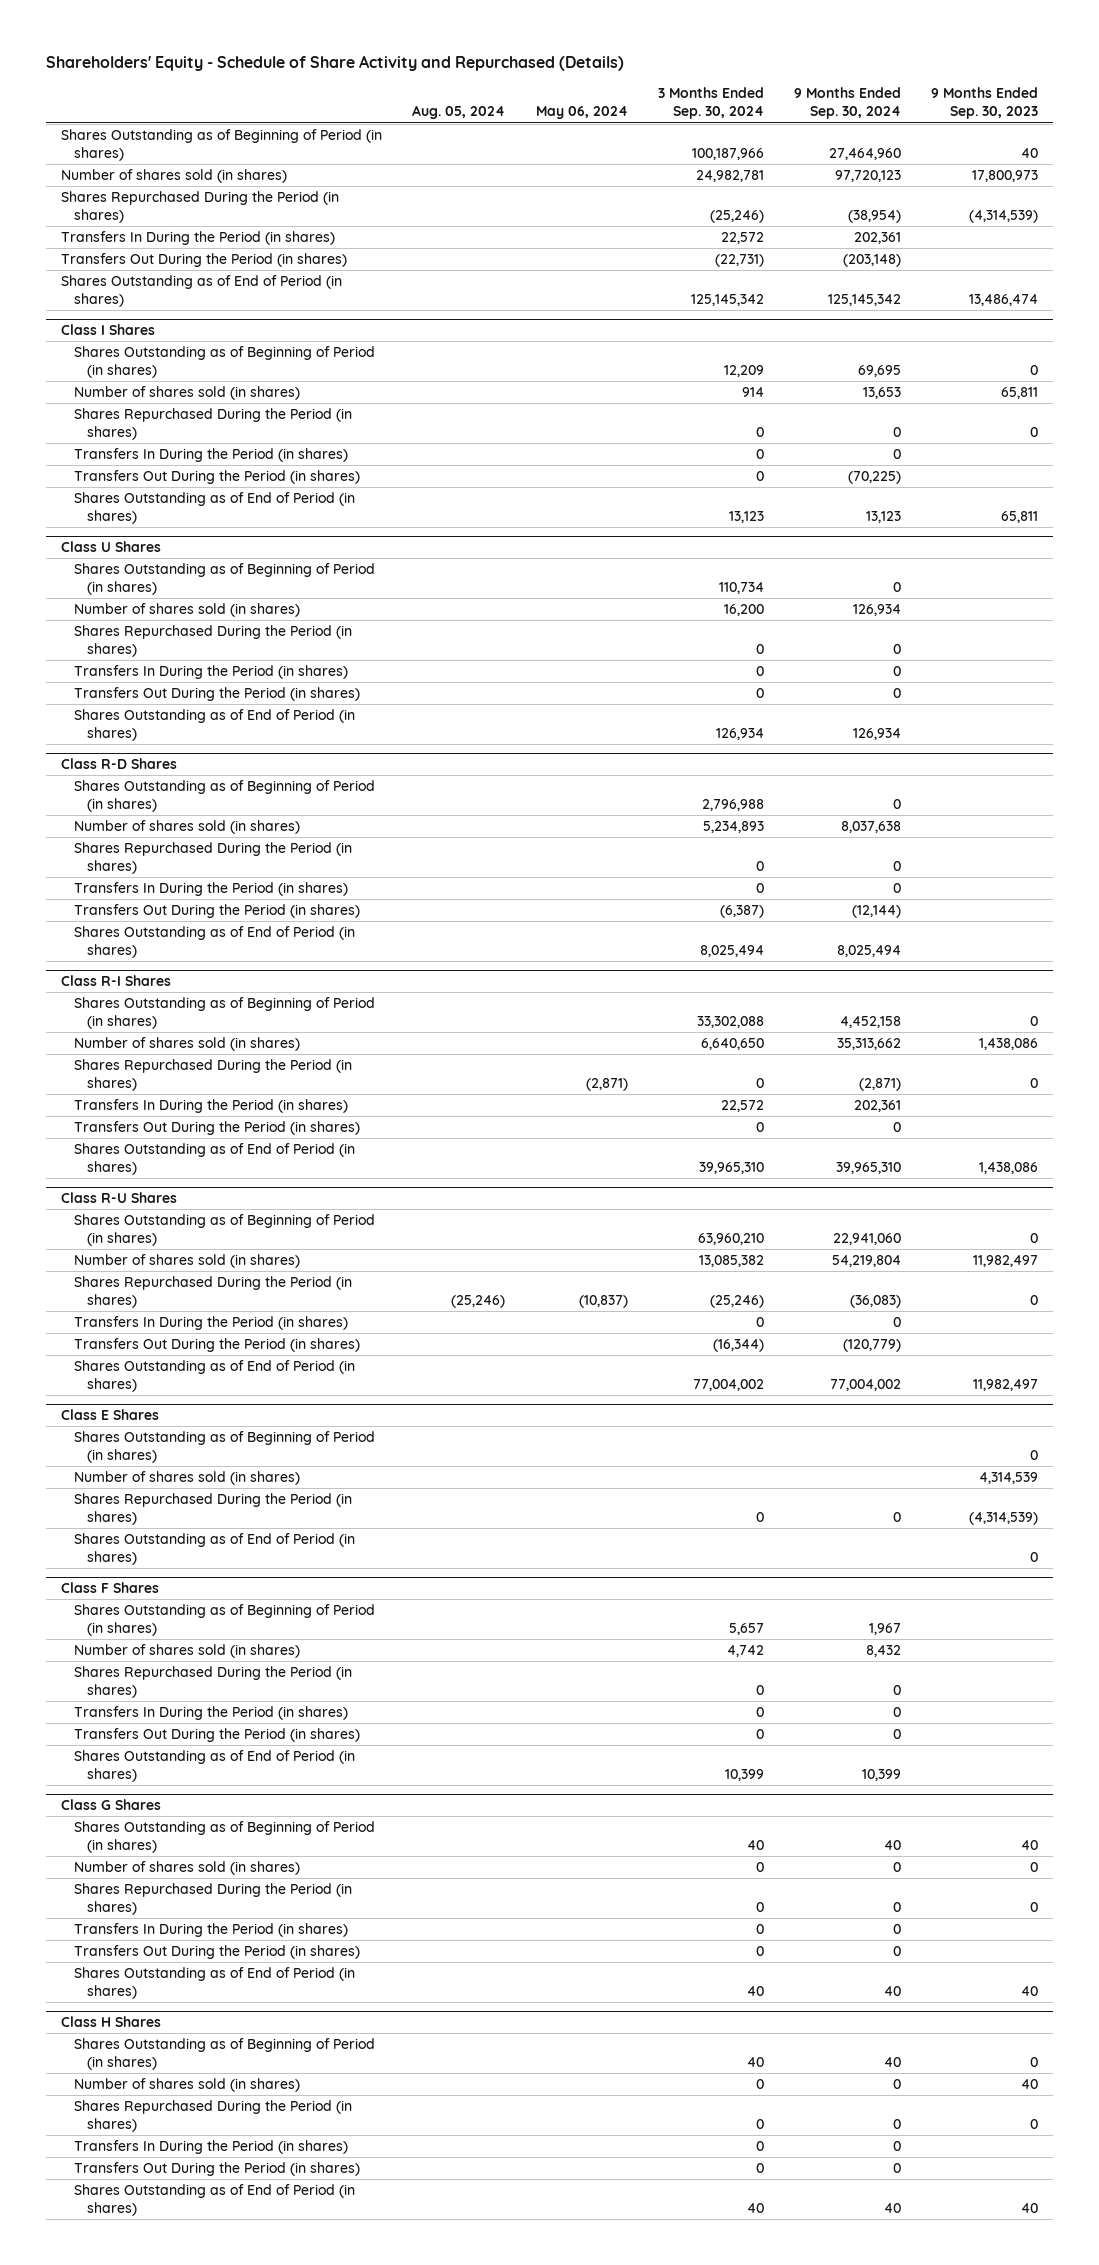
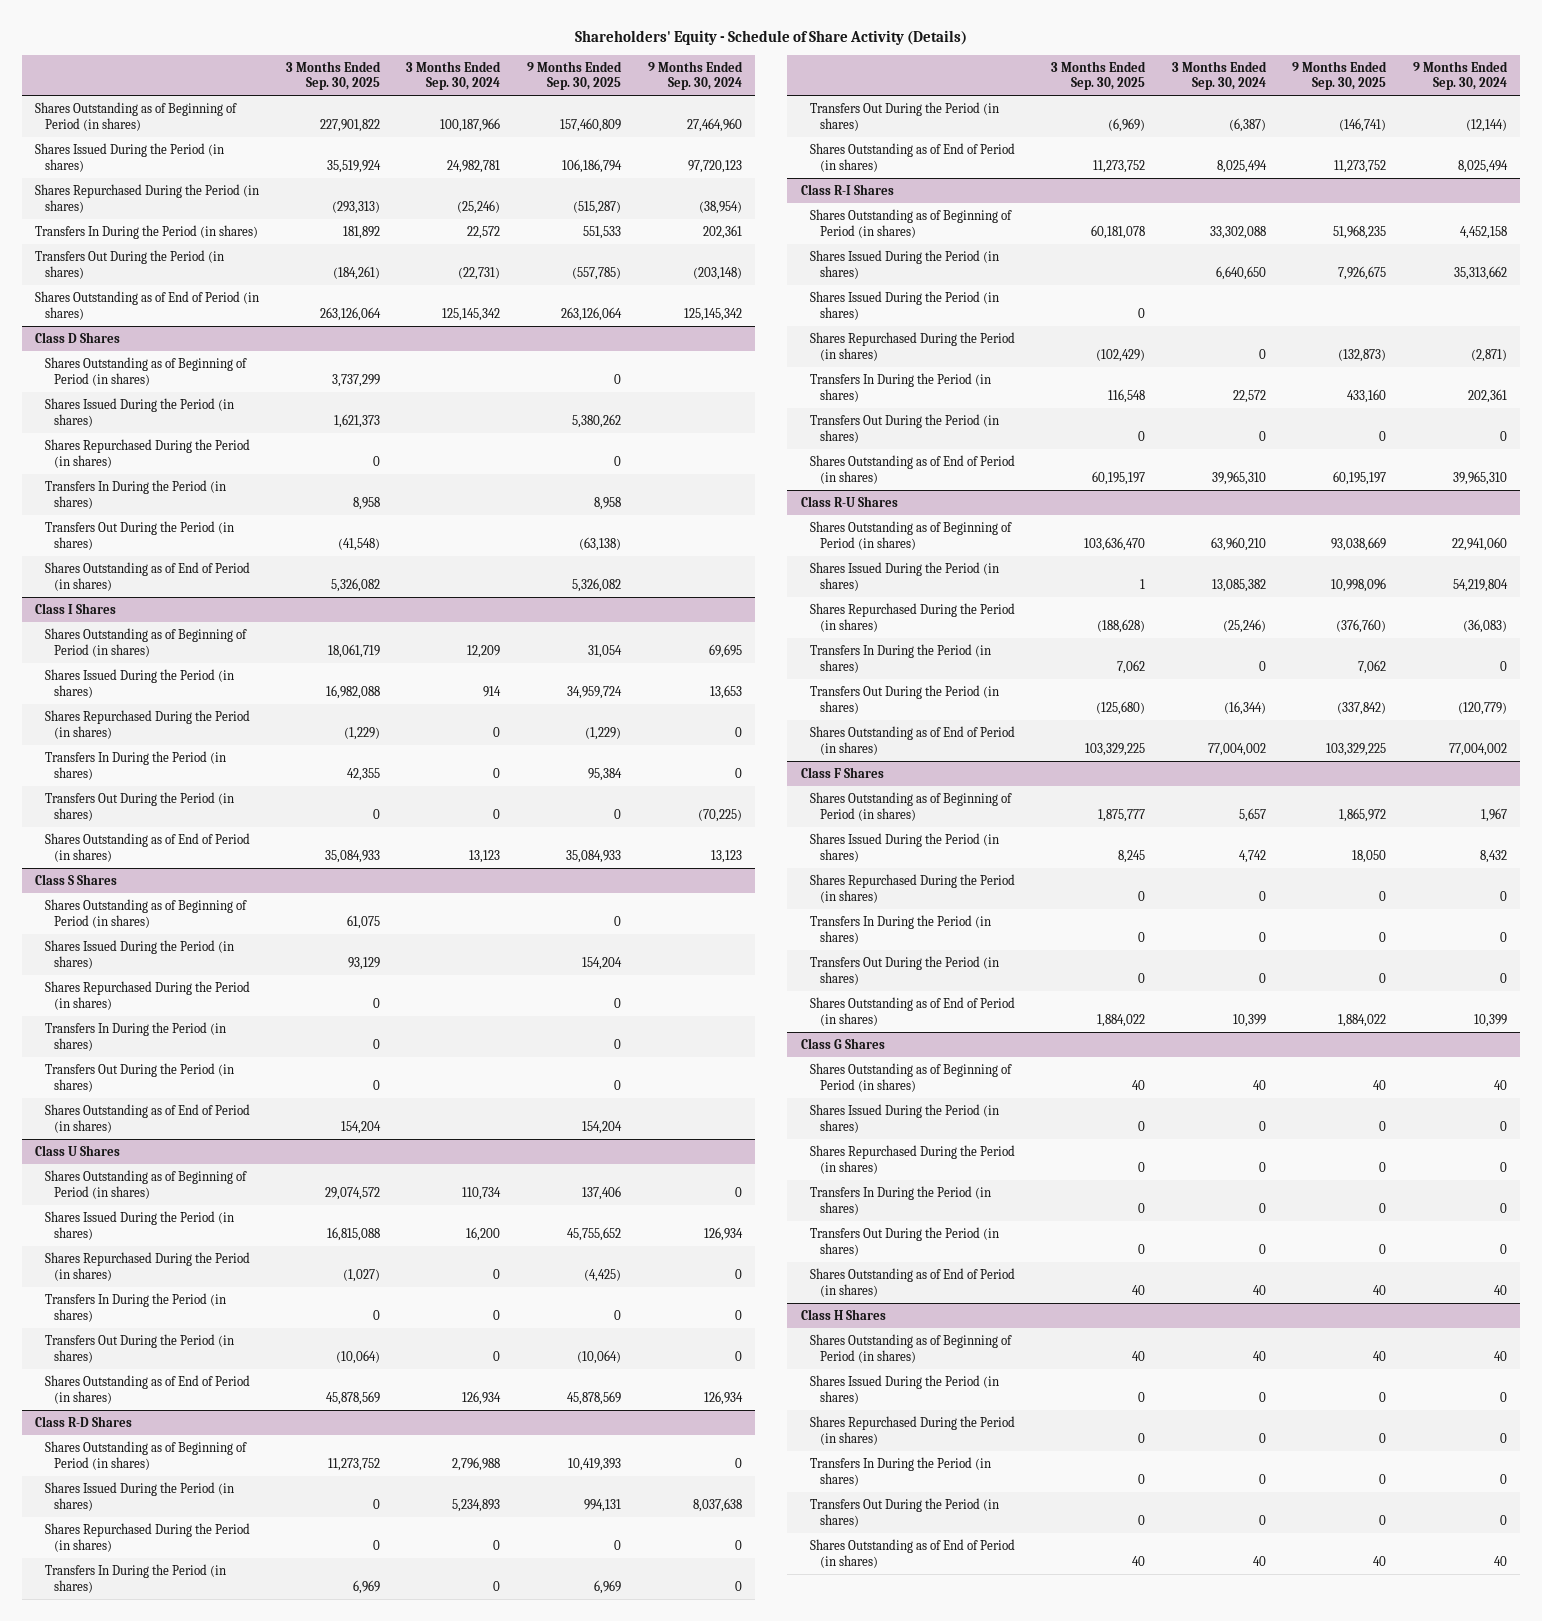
- Shareholders' Equity - Schedule of Share Activity and Repurchased (Details)
+ Shareholders' Equity - Schedule of Share Activity (Details)
- | Aug. 05, 2024 | May 06, 2024 | 3 Months Ended Sep. 30, 2024 | 9 Months Ended Sep. 30, 2024 | 9 Months Ended Sep. 30, 2023
+ | 3 Months Ended Sep. 30, 2025 | 3 Months Ended Sep. 30, 2024 | 9 Months Ended Sep. 30, 2025 | 9 Months Ended Sep. 30, 2024
- Number of shares sold (in shares) | | | 24,982,781 | 97,720,123 | 17,800,973
+ Shares Issued During the Period (in shares) | 35,519,924 | 24,982,781 | 106,186,794 | 97,720,123
+ Class D Shares
+ Shares Outstanding as of Beginning of Period (in shares) | 3,737,299 | | 0 |
+ Shares Issued During the Period (in shares) | 1,621,373 | | 5,380,262 |
+ Shares Repurchased During the Period (in shares) | 0 | | 0 |
+ Transfers In During the Period (in shares) | 8,958 | | 8,958 |
+ Transfers Out During the Period (in shares) | (41,548) | | (63,138) |
+ Shares Outstanding as of End of Period (in shares) | 5,326,082 | | 5,326,082 |
@ Class I Shares
- Number of shares sold (in shares) | | | 914 | 13,653 | 65,811
+ Shares Issued During the Period (in shares) | 16,982,088 | 914 | 34,959,724 | 13,653
+ Class S Shares
+ Shares Outstanding as of Beginning of Period (in shares) | 61,075 | | 0 |
+ Shares Issued During the Period (in shares) | 93,129 | | 154,204 |
+ Shares Repurchased During the Period (in shares) | 0 | | 0 |
+ Transfers In During the Period (in shares) | 0 | | 0 |
+ Transfers Out During the Period (in shares) | 0 | | 0 |
+ Shares Outstanding as of End of Period (in shares) | 154,204 | | 154,204 |
@ Class U Shares
- Number of shares sold (in shares) | | | 16,200 | 126,934 |
+ Shares Issued During the Period (in shares) | 16,815,088 | 16,200 | 45,755,652 | 126,934
@ Class R-D Shares
- Number of shares sold (in shares) | | | 5,234,893 | 8,037,638 |
+ Shares Issued During the Period (in shares) | 0 | 5,234,893 | 994,131 | 8,037,638
@ Class R-I Shares
- Number of shares sold (in shares) | | | 6,640,650 | 35,313,662 | 1,438,086
+ Shares Issued During the Period (in shares) | | 6,640,650 | 7,926,675 | 35,313,662
+ Shares Issued During the Period (in shares) | 0 | | |
@ Class R-U Shares
- Number of shares sold (in shares) | | | 13,085,382 | 54,219,804 | 11,982,497
+ Shares Issued During the Period (in shares) | 1 | 13,085,382 | 10,998,096 | 54,219,804
- Class E Shares
- Shares Outstanding as of Beginning of Period (in shares) | | | | | 0
- Number of shares sold (in shares) | | | | | 4,314,539
- Shares Repurchased During the Period (in shares) | | | 0 | 0 | (4,314,539)
- Shares Outstanding as of End of Period (in shares) | | | | | 0
@ Class F Shares
- Number of shares sold (in shares) | | | 4,742 | 8,432 |
+ Shares Issued During the Period (in shares) | 8,245 | 4,742 | 18,050 | 8,432
@ Class G Shares
- Number of shares sold (in shares) | | | 0 | 0 | 0
+ Shares Issued During the Period (in shares) | 0 | 0 | 0 | 0
@ Class H Shares
- Number of shares sold (in shares) | | | 0 | 0 | 40
+ Shares Issued During the Period (in shares) | 0 | 0 | 0 | 0

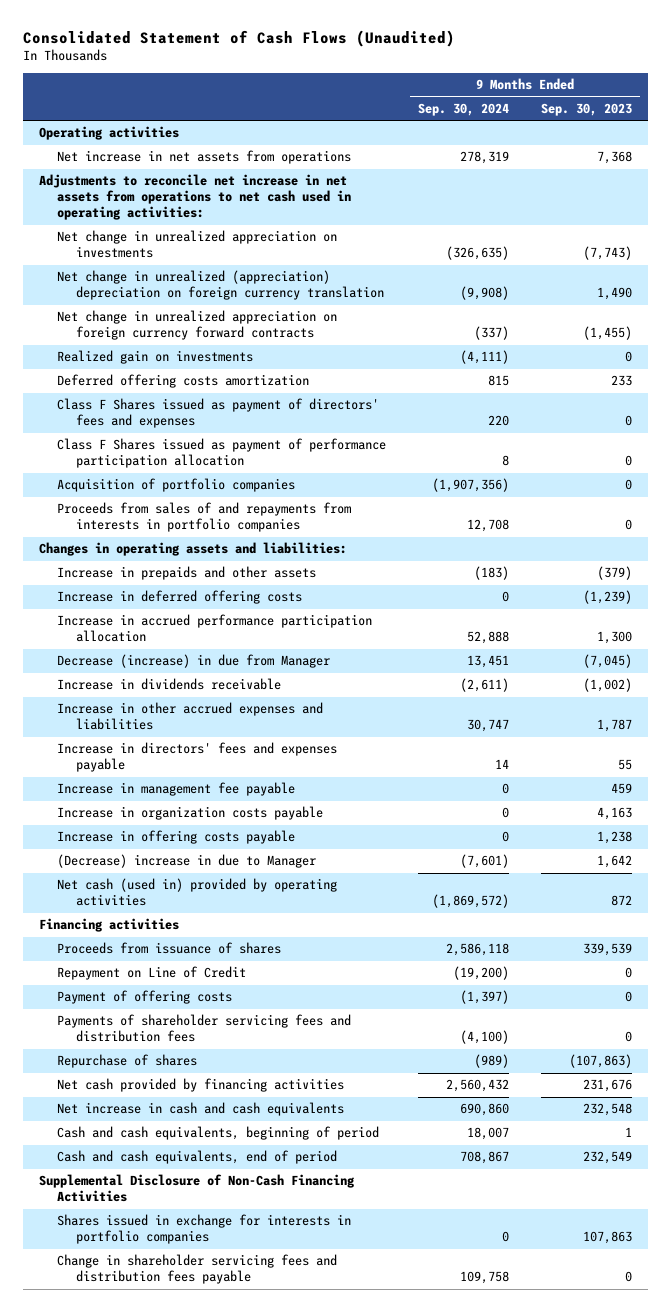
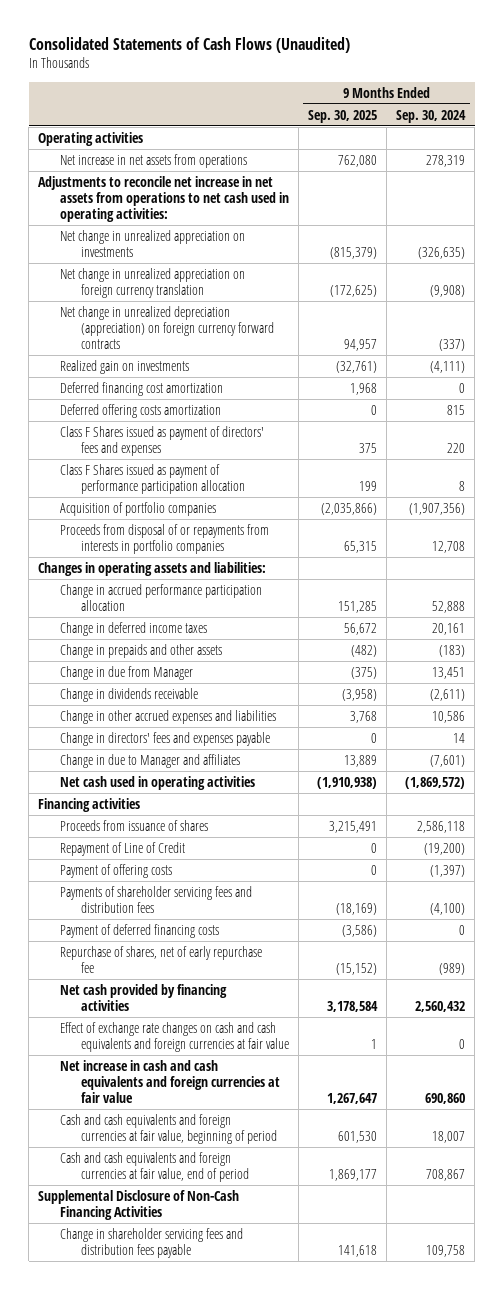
- Consolidated Statement of Cash Flows (Unaudited)
+ Consolidated Statements of Cash Flows (Unaudited)
- | 9 Months Ended Sep. 30, 2024 | 9 Months Ended Sep. 30, 2023
+ | 9 Months Ended Sep. 30, 2025 | 9 Months Ended Sep. 30, 2024
- Net change in unrealized (appreciation) depreciation on foreign currency translation | (9,908) | 1,490
- Net change in unrealized appreciation on foreign currency forward contracts | (337) | (1,455)
+ Net change in unrealized appreciation on foreign currency translation | (172,625) | (9,908)
+ Net change in unrealized depreciation (appreciation) on foreign currency forward contracts | 94,957 | (337)
+ Deferred financing cost amortization | 1,968 | 0
- Proceeds from sales of and repayments from interests in portfolio companies | 12,708 | 0
+ Proceeds from disposal of or repayments from interests in portfolio companies | 65,315 | 12,708
- Increase in prepaids and other assets | (183) | (379)
- Increase in deferred offering costs | 0 | (1,239)
- Increase in accrued performance participation allocation | 52,888 | 1,300
- Decrease (increase) in due from Manager | 13,451 | (7,045)
- Increase in dividends receivable | (2,611) | (1,002)
- Increase in other accrued expenses and liabilities | 30,747 | 1,787
- Increase in directors' fees and expenses payable | 14 | 55
- Increase in management fee payable | 0 | 459
- Increase in organization costs payable | 0 | 4,163
- Increase in offering costs payable | 0 | 1,238
- (Decrease) increase in due to Manager | (7,601) | 1,642
- Net cash (used in) provided by operating activities | (1,869,572) | 872
+ Change in accrued performance participation allocation | 151,285 | 52,888
+ Change in deferred income taxes | 56,672 | 20,161
+ Change in prepaids and other assets | (482) | (183)
+ Change in due from Manager | (375) | 13,451
+ Change in dividends receivable | (3,958) | (2,611)
+ Change in other accrued expenses and liabilities | 3,768 | 10,586
+ Change in directors' fees and expenses payable | 0 | 14
+ Change in due to Manager and affiliates | 13,889 | (7,601)
+ Net cash used in operating activities | (1,910,938) | (1,869,572)
- Repayment on Line of Credit | (19,200) | 0
+ Repayment of Line of Credit | 0 | (19,200)
- Repurchase of shares | (989) | (107,863)
+ Payment of deferred financing costs | (3,586) | 0
+ Repurchase of shares, net of early repurchase fee | (15,152) | (989)
- Net increase in cash and cash equivalents | 690,860 | 232,548
- Cash and cash equivalents, beginning of period | 18,007 | 1
- Cash and cash equivalents, end of period | 708,867 | 232,549
+ Effect of exchange rate changes on cash and cash equivalents and foreign currencies at fair value | 1 | 0
+ Net increase in cash and cash equivalents and foreign currencies at fair value | 1,267,647 | 690,860
+ Cash and cash equivalents and foreign currencies at fair value, beginning of period | 601,530 | 18,007
+ Cash and cash equivalents and foreign currencies at fair value, end of period | 1,869,177 | 708,867
- Shares issued in exchange for interests in portfolio companies | 0 | 107,863

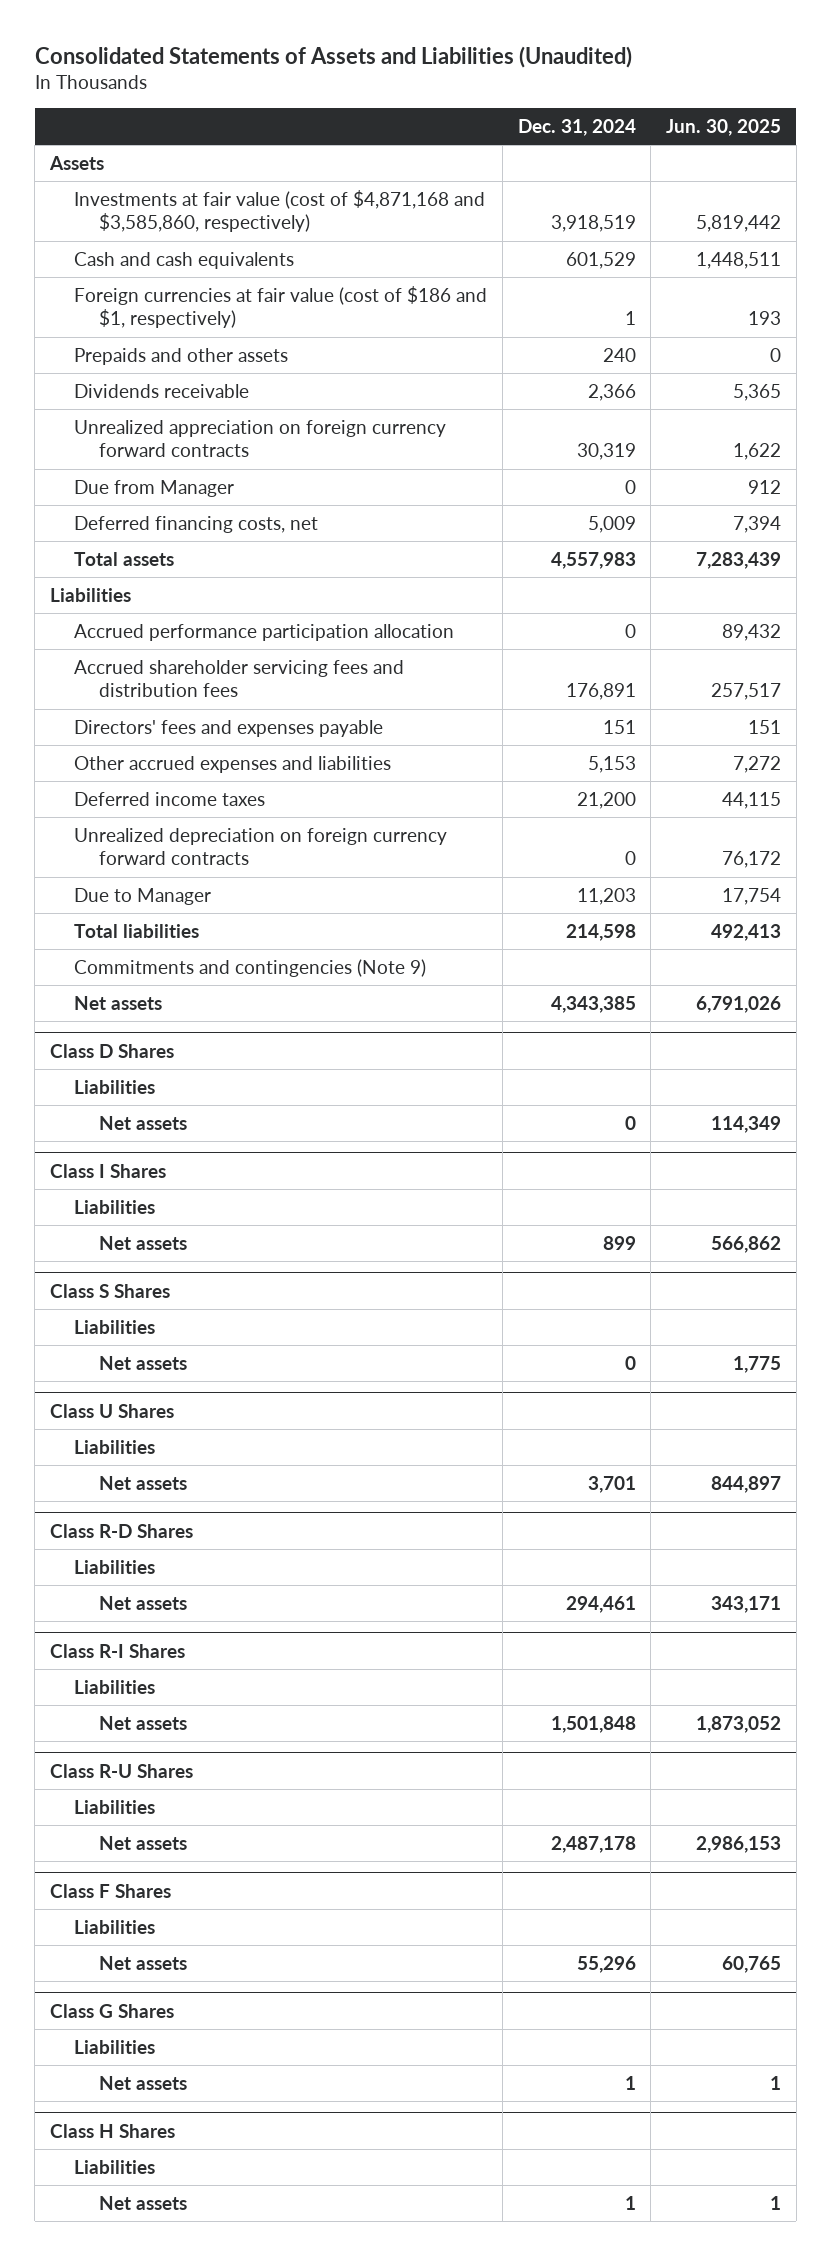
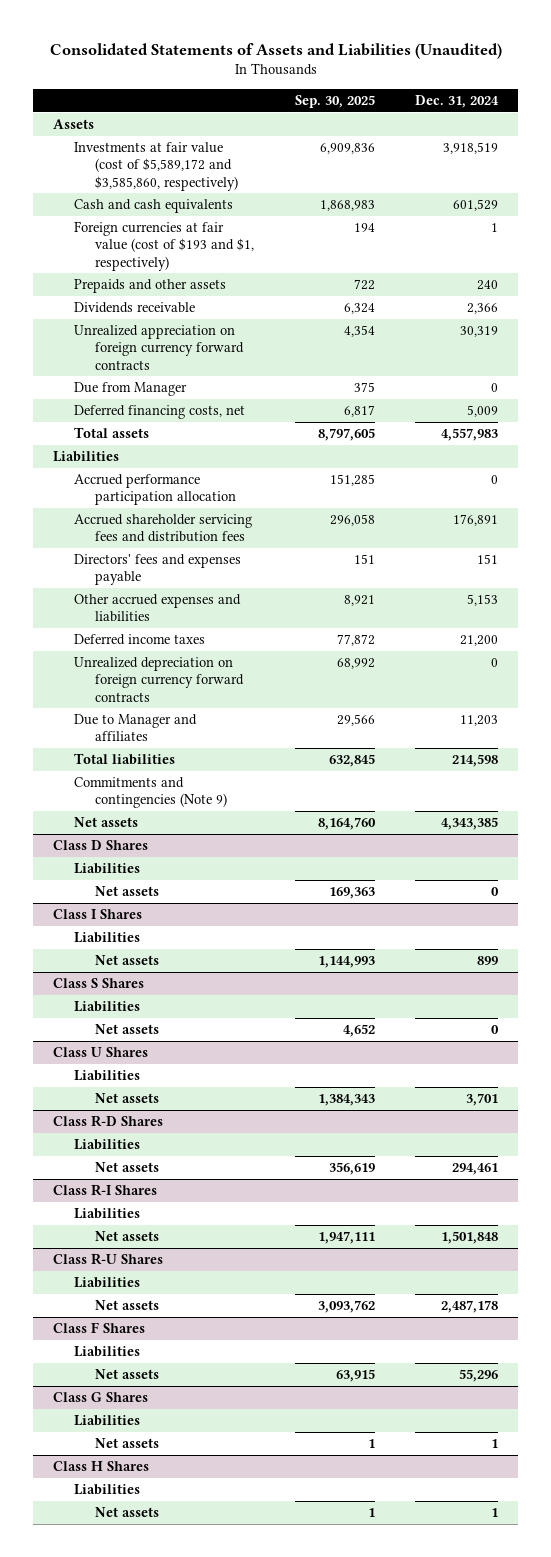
- | Dec. 31, 2024 | Jun. 30, 2025
+ | Sep. 30, 2025 | Dec. 31, 2024
- Investments at fair value (cost of $4,871,168 and $3,585,860, respectively) | 3,918,519 | 5,819,442
+ Investments at fair value (cost of $5,589,172 and $3,585,860, respectively) | 6,909,836 | 3,918,519
- Foreign currencies at fair value (cost of $186 and $1, respectively) | 1 | 193
+ Foreign currencies at fair value (cost of $193 and $1, respectively) | 194 | 1
- Due to Manager | 11,203 | 17,754
+ Due to Manager and affiliates | 29,566 | 11,203

